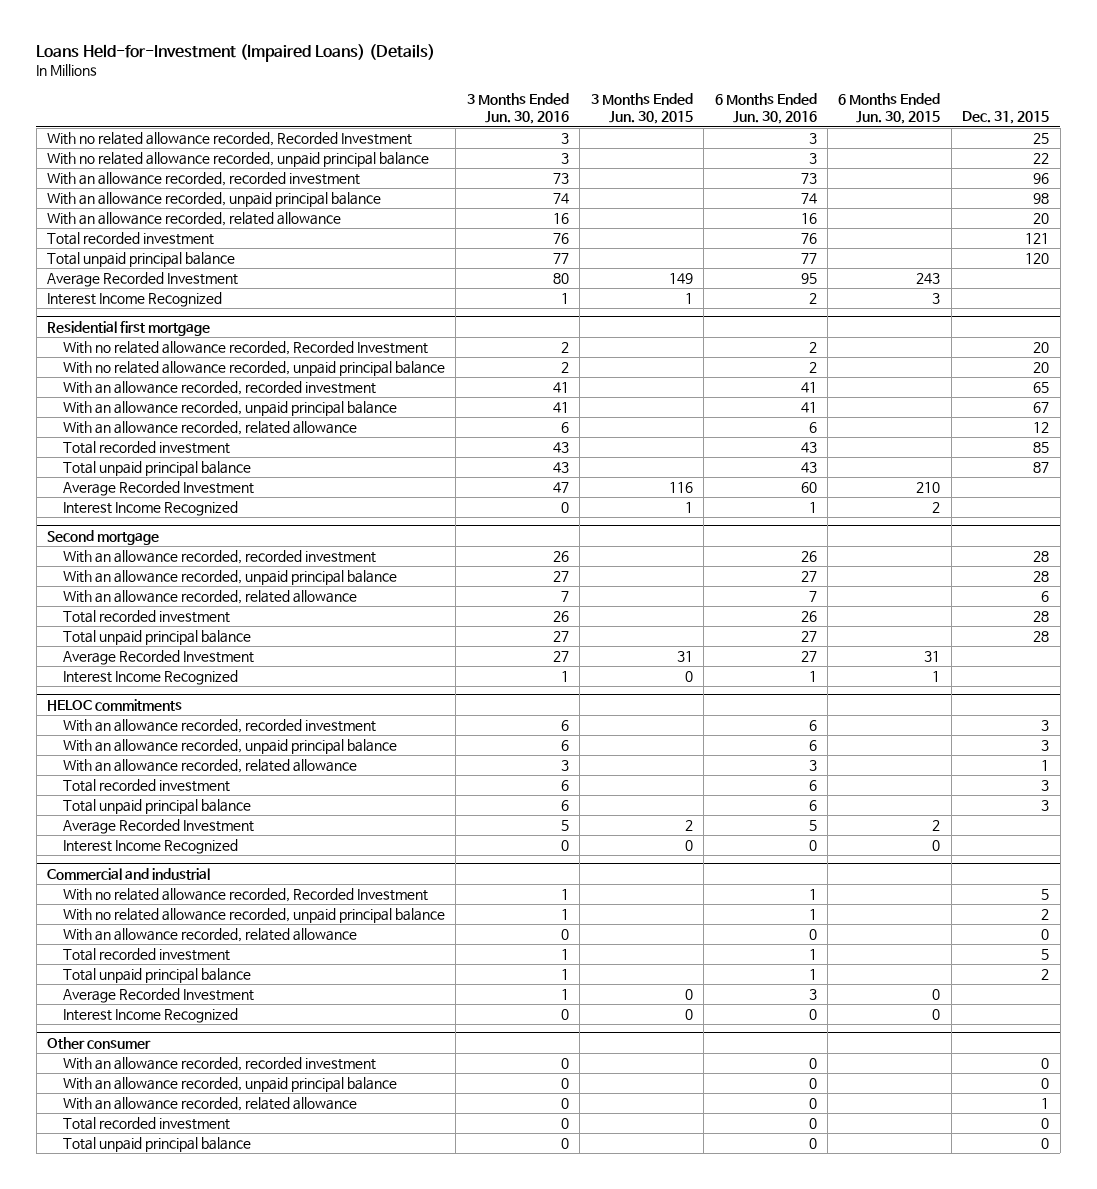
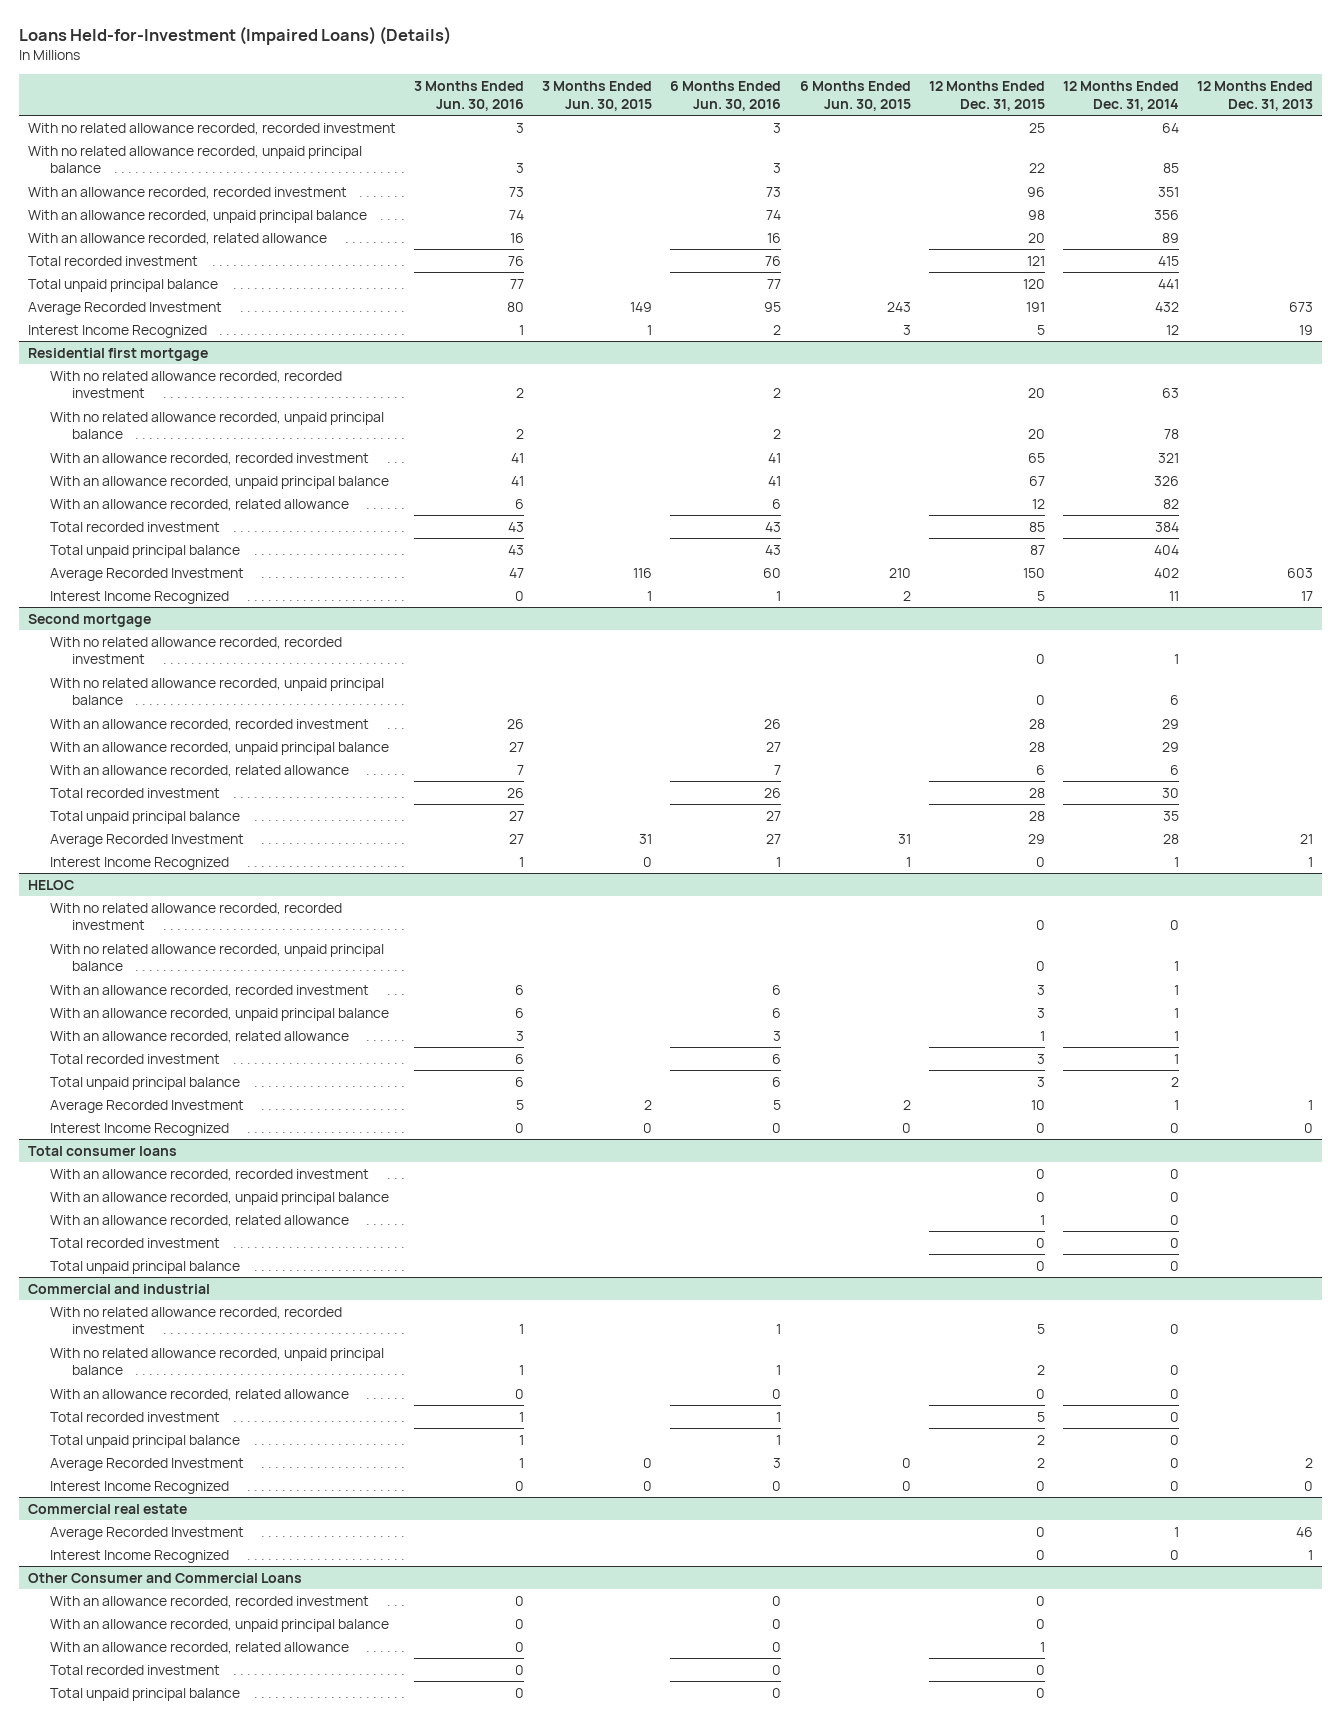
- | 3 Months Ended Jun. 30, 2016 | 3 Months Ended Jun. 30, 2015 | 6 Months Ended Jun. 30, 2016 | 6 Months Ended Jun. 30, 2015 | Dec. 31, 2015
+ | 3 Months Ended Jun. 30, 2016 | 3 Months Ended Jun. 30, 2015 | 6 Months Ended Jun. 30, 2016 | 6 Months Ended Jun. 30, 2015 | 12 Months Ended Dec. 31, 2015 | 12 Months Ended Dec. 31, 2014 | 12 Months Ended Dec. 31, 2013
- With no related allowance recorded, Recorded Investment | 3 | | 3 | | 25
+ With no related allowance recorded, recorded investment | 3 | | 3 | | 25 | 64 |
@ Residential first mortgage
- With no related allowance recorded, Recorded Investment | 2 | | 2 | | 20
+ With no related allowance recorded, recorded investment | 2 | | 2 | | 20 | 63 |
@ Second mortgage
+ With no related allowance recorded, recorded investment | | | | | 0 | 1 |
+ With no related allowance recorded, unpaid principal balance | | | | | 0 | 6 |
- HELOC commitments
+ HELOC
+ With no related allowance recorded, recorded investment | | | | | 0 | 0 |
+ With no related allowance recorded, unpaid principal balance | | | | | 0 | 1 |
+ Total consumer loans
+ With an allowance recorded, recorded investment | | | | | 0 | 0 |
+ With an allowance recorded, unpaid principal balance | | | | | 0 | 0 |
+ With an allowance recorded, related allowance | | | | | 1 | 0 |
+ Total recorded investment | | | | | 0 | 0 |
+ Total unpaid principal balance | | | | | 0 | 0 |
@ Commercial and industrial
- With no related allowance recorded, Recorded Investment | 1 | | 1 | | 5
+ With no related allowance recorded, recorded investment | 1 | | 1 | | 5 | 0 |
- Other consumer
+ Commercial real estate
+ Average Recorded Investment | | | | | 0 | 1 | 46
+ Interest Income Recognized | | | | | 0 | 0 | 1
+ Other Consumer and Commercial Loans

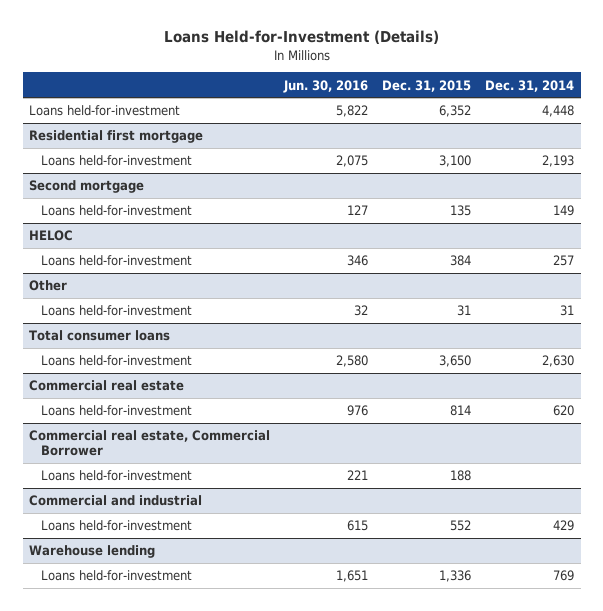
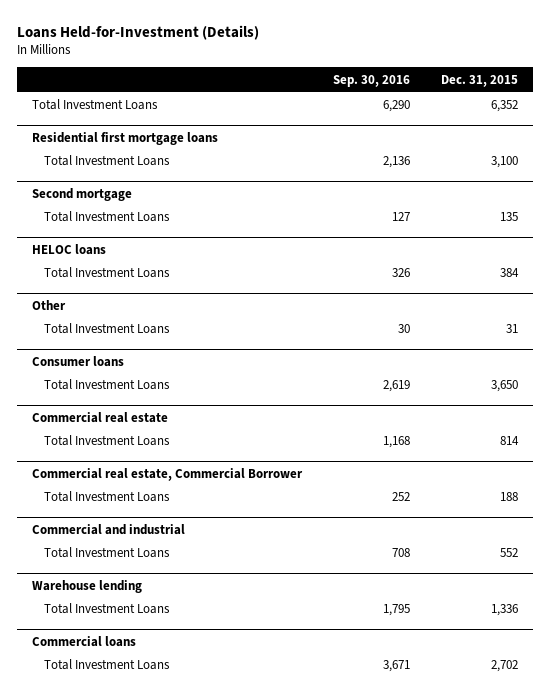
- | Jun. 30, 2016 | Dec. 31, 2015 | Dec. 31, 2014
+ | Sep. 30, 2016 | Dec. 31, 2015
- Loans held-for-investment | 5,822 | 6,352 | 4,448
- Residential first mortgage
- Loans held-for-investment | 2,075 | 3,100 | 2,193
+ Total Investment Loans | 6,290 | 6,352
+ Residential first mortgage loans
+ Total Investment Loans | 2,136 | 3,100
@ Second mortgage
- Loans held-for-investment | 127 | 135 | 149
- HELOC
- Loans held-for-investment | 346 | 384 | 257
@ Second mortgage
+ Total Investment Loans | 127 | 135
+ HELOC loans
+ Total Investment Loans | 326 | 384
@ Other
- Loans held-for-investment | 32 | 31 | 31
- Total consumer loans
- Loans held-for-investment | 2,580 | 3,650 | 2,630
@ Other
+ Total Investment Loans | 30 | 31
+ Consumer loans
+ Total Investment Loans | 2,619 | 3,650
@ Commercial real estate
- Loans held-for-investment | 976 | 814 | 620
+ Total Investment Loans | 1,168 | 814
@ Commercial real estate, Commercial Borrower
- Loans held-for-investment | 221 | 188 |
+ Total Investment Loans | 252 | 188
@ Commercial and industrial
- Loans held-for-investment | 615 | 552 | 429
+ Total Investment Loans | 708 | 552
@ Warehouse lending
- Loans held-for-investment | 1,651 | 1,336 | 769
+ Total Investment Loans | 1,795 | 1,336
+ Commercial loans
+ Total Investment Loans | 3,671 | 2,702

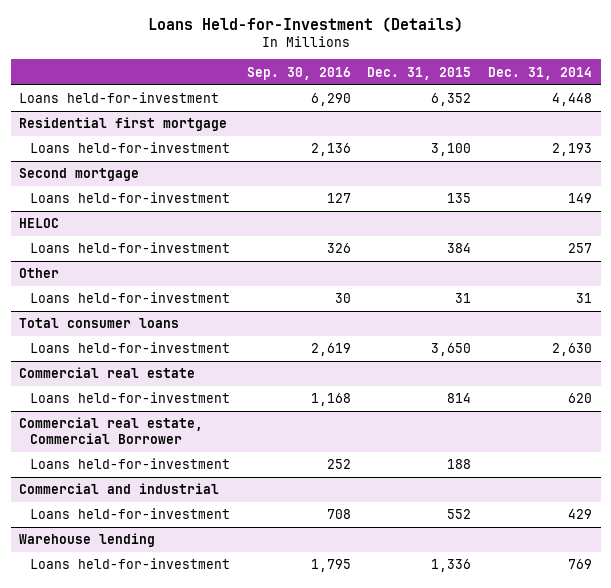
- | Sep. 30, 2016 | Dec. 31, 2015
+ | Sep. 30, 2016 | Dec. 31, 2015 | Dec. 31, 2014
- Total Investment Loans | 6,290 | 6,352
- Residential first mortgage loans
- Total Investment Loans | 2,136 | 3,100
+ Loans held-for-investment | 6,290 | 6,352 | 4,448
+ Residential first mortgage
+ Loans held-for-investment | 2,136 | 3,100 | 2,193
@ Second mortgage
- Total Investment Loans | 127 | 135
- HELOC loans
- Total Investment Loans | 326 | 384
@ Second mortgage
+ Loans held-for-investment | 127 | 135 | 149
+ HELOC
+ Loans held-for-investment | 326 | 384 | 257
@ Other
- Total Investment Loans | 30 | 31
- Consumer loans
- Total Investment Loans | 2,619 | 3,650
@ Other
+ Loans held-for-investment | 30 | 31 | 31
+ Total consumer loans
+ Loans held-for-investment | 2,619 | 3,650 | 2,630
@ Commercial real estate
- Total Investment Loans | 1,168 | 814
+ Loans held-for-investment | 1,168 | 814 | 620
@ Commercial real estate, Commercial Borrower
- Total Investment Loans | 252 | 188
+ Loans held-for-investment | 252 | 188 |
@ Commercial and industrial
- Total Investment Loans | 708 | 552
+ Loans held-for-investment | 708 | 552 | 429
@ Warehouse lending
- Total Investment Loans | 1,795 | 1,336
- Commercial loans
- Total Investment Loans | 3,671 | 2,702
@ Warehouse lending
+ Loans held-for-investment | 1,795 | 1,336 | 769

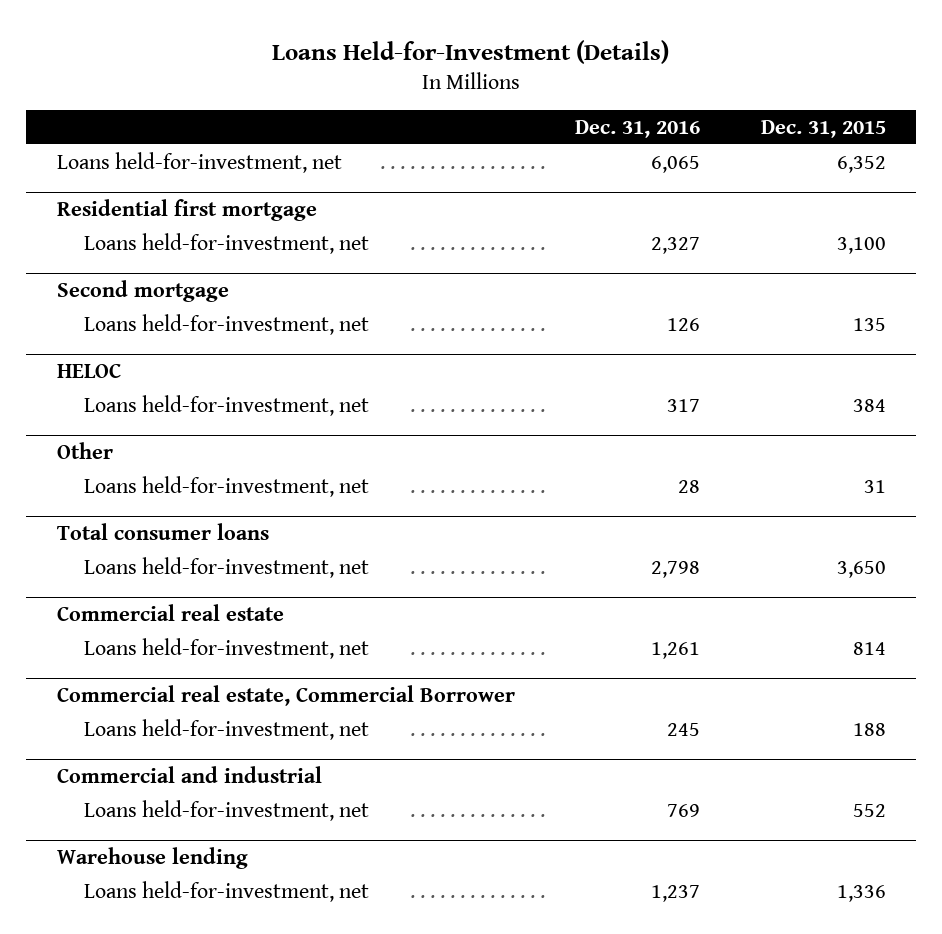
- | Sep. 30, 2016 | Dec. 31, 2015 | Dec. 31, 2014
+ | Dec. 31, 2016 | Dec. 31, 2015
- Loans held-for-investment | 6,290 | 6,352 | 4,448
+ Loans held-for-investment, net | 6,065 | 6,352
@ Residential first mortgage
- Loans held-for-investment | 2,136 | 3,100 | 2,193
+ Loans held-for-investment, net | 2,327 | 3,100
@ Second mortgage
- Loans held-for-investment | 127 | 135 | 149
+ Loans held-for-investment, net | 126 | 135
@ HELOC
- Loans held-for-investment | 326 | 384 | 257
+ Loans held-for-investment, net | 317 | 384
@ Other
- Loans held-for-investment | 30 | 31 | 31
+ Loans held-for-investment, net | 28 | 31
@ Total consumer loans
- Loans held-for-investment | 2,619 | 3,650 | 2,630
+ Loans held-for-investment, net | 2,798 | 3,650
@ Commercial real estate
- Loans held-for-investment | 1,168 | 814 | 620
+ Loans held-for-investment, net | 1,261 | 814
@ Commercial real estate, Commercial Borrower
- Loans held-for-investment | 252 | 188 |
+ Loans held-for-investment, net | 245 | 188
@ Commercial and industrial
- Loans held-for-investment | 708 | 552 | 429
+ Loans held-for-investment, net | 769 | 552
@ Warehouse lending
- Loans held-for-investment | 1,795 | 1,336 | 769
+ Loans held-for-investment, net | 1,237 | 1,336

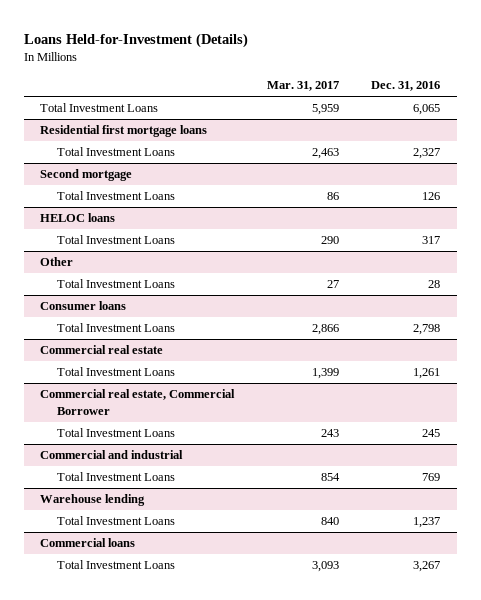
- | Dec. 31, 2016 | Dec. 31, 2015
+ | Mar. 31, 2017 | Dec. 31, 2016
- Loans held-for-investment, net | 6,065 | 6,352
- Residential first mortgage
- Loans held-for-investment, net | 2,327 | 3,100
+ Total Investment Loans | 5,959 | 6,065
+ Residential first mortgage loans
+ Total Investment Loans | 2,463 | 2,327
@ Second mortgage
- Loans held-for-investment, net | 126 | 135
- HELOC
- Loans held-for-investment, net | 317 | 384
@ Second mortgage
+ Total Investment Loans | 86 | 126
+ HELOC loans
+ Total Investment Loans | 290 | 317
@ Other
- Loans held-for-investment, net | 28 | 31
- Total consumer loans
- Loans held-for-investment, net | 2,798 | 3,650
@ Other
+ Total Investment Loans | 27 | 28
+ Consumer loans
+ Total Investment Loans | 2,866 | 2,798
@ Commercial real estate
- Loans held-for-investment, net | 1,261 | 814
+ Total Investment Loans | 1,399 | 1,261
@ Commercial real estate, Commercial Borrower
- Loans held-for-investment, net | 245 | 188
+ Total Investment Loans | 243 | 245
@ Commercial and industrial
- Loans held-for-investment, net | 769 | 552
+ Total Investment Loans | 854 | 769
@ Warehouse lending
- Loans held-for-investment, net | 1,237 | 1,336
+ Total Investment Loans | 840 | 1,237
+ Commercial loans
+ Total Investment Loans | 3,093 | 3,267

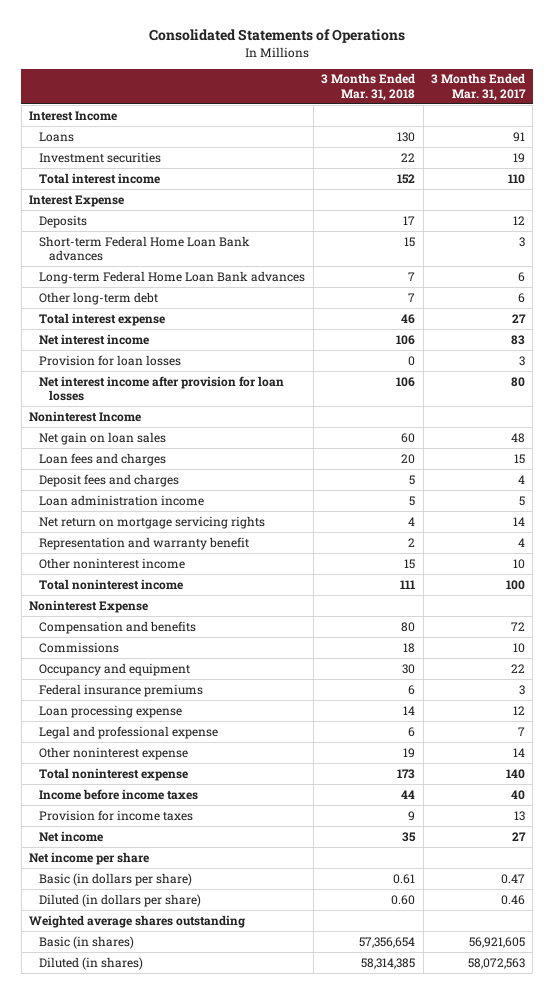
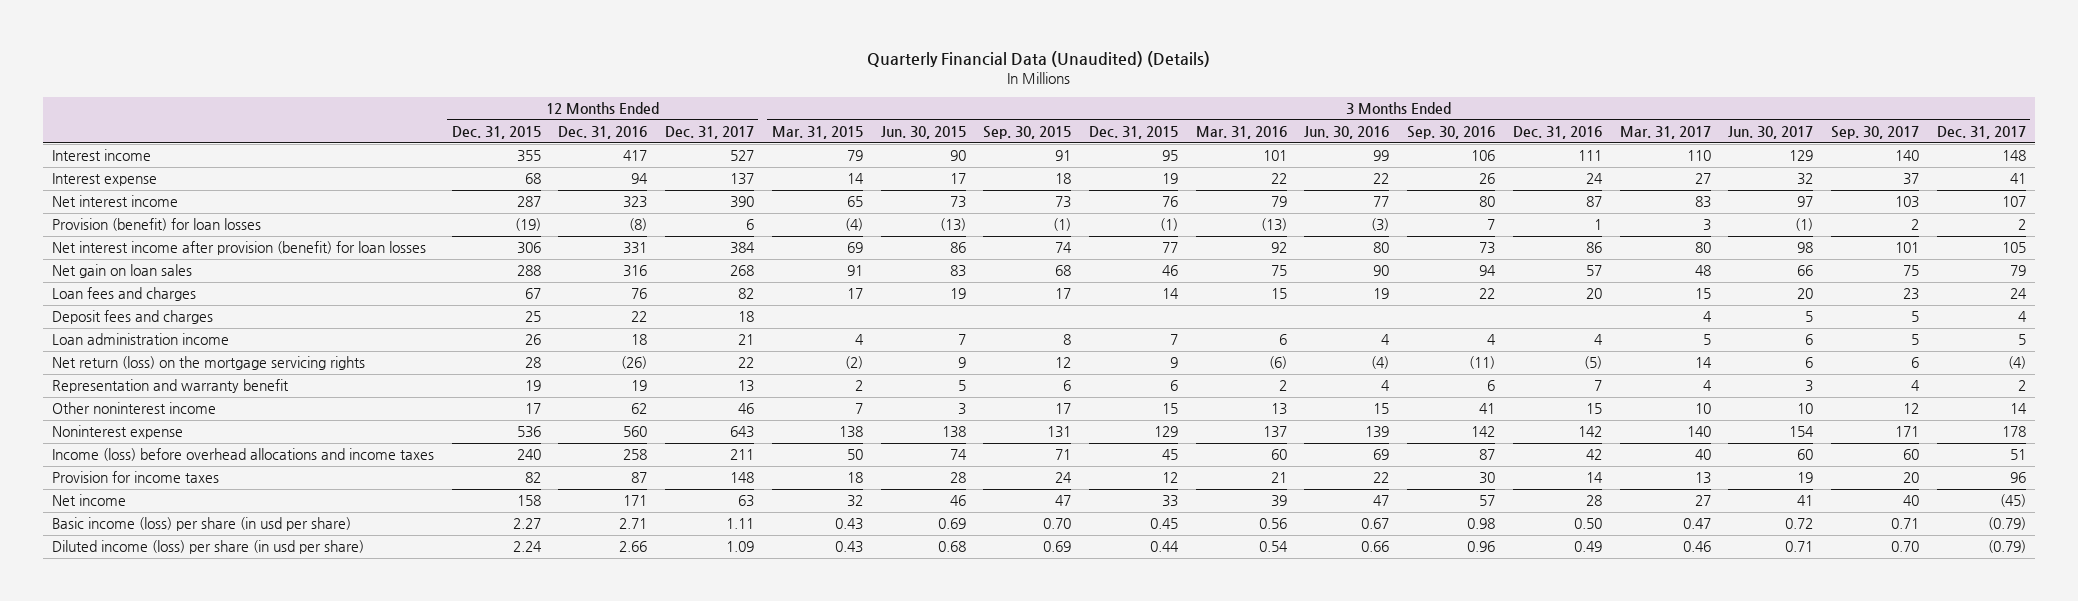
- Consolidated Statements of Operations
+ Quarterly Financial Data (Unaudited) (Details)
- | 3 Months Ended Mar. 31, 2018 | 3 Months Ended Mar. 31, 2017
+ | 12 Months Ended Dec. 31, 2015 | 12 Months Ended Dec. 31, 2016 | 12 Months Ended Dec. 31, 2017 | 3 Months Ended Mar. 31, 2015 | 3 Months Ended Jun. 30, 2015 | 3 Months Ended Sep. 30, 2015 | 3 Months Ended Dec. 31, 2015 | 3 Months Ended Mar. 31, 2016 | 3 Months Ended Jun. 30, 2016 | 3 Months Ended Sep. 30, 2016 | 3 Months Ended Dec. 31, 2016 | 3 Months Ended Mar. 31, 2017 | 3 Months Ended Jun. 30, 2017 | 3 Months Ended Sep. 30, 2017 | 3 Months Ended Dec. 31, 2017
- Interest Income
- Loans | 130 | 91
- Investment securities | 22 | 19
- Total interest income | 152 | 110
- Interest Expense
- Deposits | 17 | 12
- Short-term Federal Home Loan Bank advances | 15 | 3
- Long-term Federal Home Loan Bank advances | 7 | 6
- Other long-term debt | 7 | 6
- Total interest expense | 46 | 27
+ Interest income | 355 | 417 | 527 | 79 | 90 | 91 | 95 | 101 | 99 | 106 | 111 | 110 | 129 | 140 | 148
+ Interest expense | 68 | 94 | 137 | 14 | 17 | 18 | 19 | 22 | 22 | 26 | 24 | 27 | 32 | 37 | 41
- Provision for loan losses | 0 | 3
- Net interest income after provision for loan losses | 106 | 80
- Noninterest Income
+ Provision (benefit) for loan losses | (19) | (8) | 6 | (4) | (13) | (1) | (1) | (13) | (3) | 7 | 1 | 3 | (1) | 2 | 2
+ Net interest income after provision (benefit) for loan losses | 306 | 331 | 384 | 69 | 86 | 74 | 77 | 92 | 80 | 73 | 86 | 80 | 98 | 101 | 105
- Net return on mortgage servicing rights | 4 | 14
+ Net return (loss) on the mortgage servicing rights | 28 | (26) | 22 | (2) | 9 | 12 | 9 | (6) | (4) | (11) | (5) | 14 | 6 | 6 | (4)
- Total noninterest income | 111 | 100
- Noninterest Expense
- Compensation and benefits | 80 | 72
- Commissions | 18 | 10
- Occupancy and equipment | 30 | 22
- Federal insurance premiums | 6 | 3
- Loan processing expense | 14 | 12
- Legal and professional expense | 6 | 7
- Other noninterest expense | 19 | 14
- Total noninterest expense | 173 | 140
- Income before income taxes | 44 | 40
+ Noninterest expense | 536 | 560 | 643 | 138 | 138 | 131 | 129 | 137 | 139 | 142 | 142 | 140 | 154 | 171 | 178
+ Income (loss) before overhead allocations and income taxes | 240 | 258 | 211 | 50 | 74 | 71 | 45 | 60 | 69 | 87 | 42 | 40 | 60 | 60 | 51
- Net income per share
- Basic (in dollars per share) | 0.61 | 0.47
- Diluted (in dollars per share) | 0.60 | 0.46
- Weighted average shares outstanding
- Basic (in shares) | 57,356,654 | 56,921,605
- Diluted (in shares) | 58,314,385 | 58,072,563
+ Basic income (loss) per share (in usd per share) | 2.27 | 2.71 | 1.11 | 0.43 | 0.69 | 0.70 | 0.45 | 0.56 | 0.67 | 0.98 | 0.50 | 0.47 | 0.72 | 0.71 | (0.79)
+ Diluted income (loss) per share (in usd per share) | 2.24 | 2.66 | 1.09 | 0.43 | 0.68 | 0.69 | 0.44 | 0.54 | 0.66 | 0.96 | 0.49 | 0.46 | 0.71 | 0.70 | (0.79)

